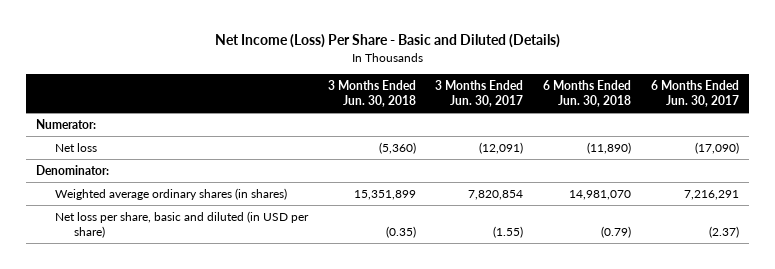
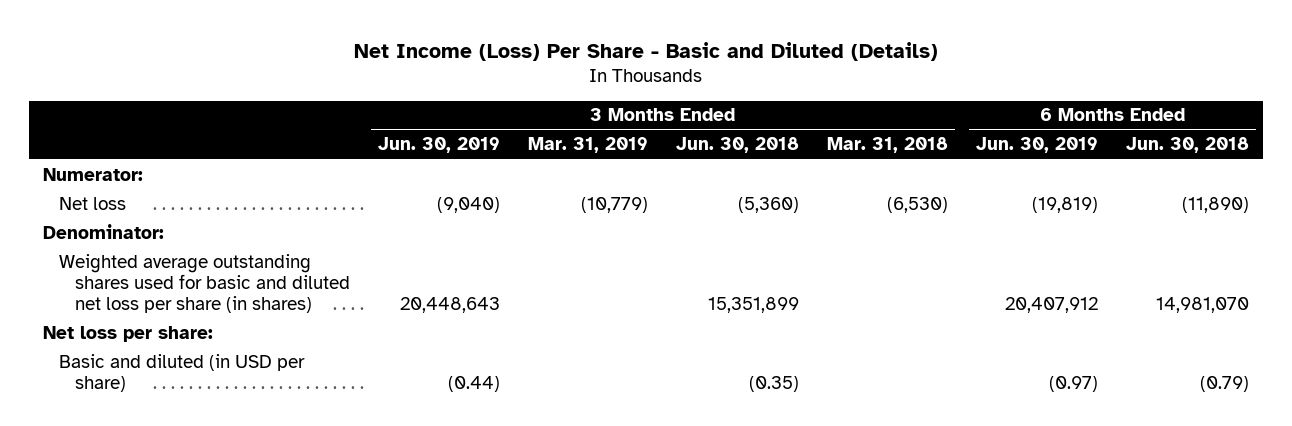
- | 3 Months Ended Jun. 30, 2018 | 3 Months Ended Jun. 30, 2017 | 6 Months Ended Jun. 30, 2018 | 6 Months Ended Jun. 30, 2017
+ | 3 Months Ended Jun. 30, 2019 | 3 Months Ended Mar. 31, 2019 | 3 Months Ended Jun. 30, 2018 | 3 Months Ended Mar. 31, 2018 | 6 Months Ended Jun. 30, 2019 | 6 Months Ended Jun. 30, 2018
- Weighted average ordinary shares (in shares) | 15,351,899 | 7,820,854 | 14,981,070 | 7,216,291
- Net loss per share, basic and diluted (in USD per share) | (0.35) | (1.55) | (0.79) | (2.37)
+ Weighted average outstanding shares used for basic and diluted net loss per share (in shares) | 20,448,643 | | 15,351,899 | | 20,407,912 | 14,981,070
+ Net loss per share:
+ Basic and diluted (in USD per share) | (0.44) | | (0.35) | | (0.97) | (0.79)

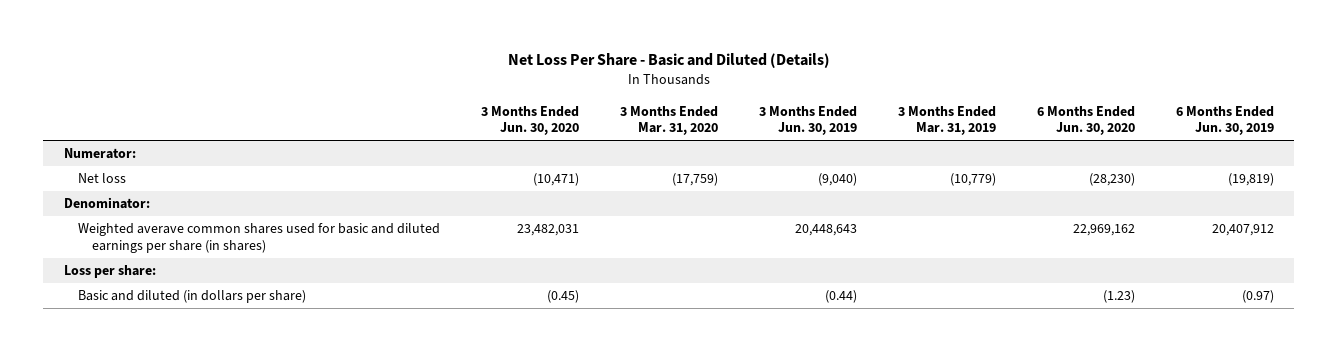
- Net Income (Loss) Per Share - Basic and Diluted (Details)
+ Net Loss Per Share - Basic and Diluted (Details)
- | 3 Months Ended Jun. 30, 2019 | 3 Months Ended Mar. 31, 2019 | 3 Months Ended Jun. 30, 2018 | 3 Months Ended Mar. 31, 2018 | 6 Months Ended Jun. 30, 2019 | 6 Months Ended Jun. 30, 2018
+ | 3 Months Ended Jun. 30, 2020 | 3 Months Ended Mar. 31, 2020 | 3 Months Ended Jun. 30, 2019 | 3 Months Ended Mar. 31, 2019 | 6 Months Ended Jun. 30, 2020 | 6 Months Ended Jun. 30, 2019
- Weighted average outstanding shares used for basic and diluted net loss per share (in shares) | 20,448,643 | | 15,351,899 | | 20,407,912 | 14,981,070
- Net loss per share:
- Basic and diluted (in USD per share) | (0.44) | | (0.35) | | (0.97) | (0.79)
+ Weighted averave common shares used for basic and diluted earnings per share (in shares) | 23,482,031 | | 20,448,643 | | 22,969,162 | 20,407,912
+ Loss per share:
+ Basic and diluted (in dollars per share) | (0.45) | | (0.44) | | (1.23) | (0.97)

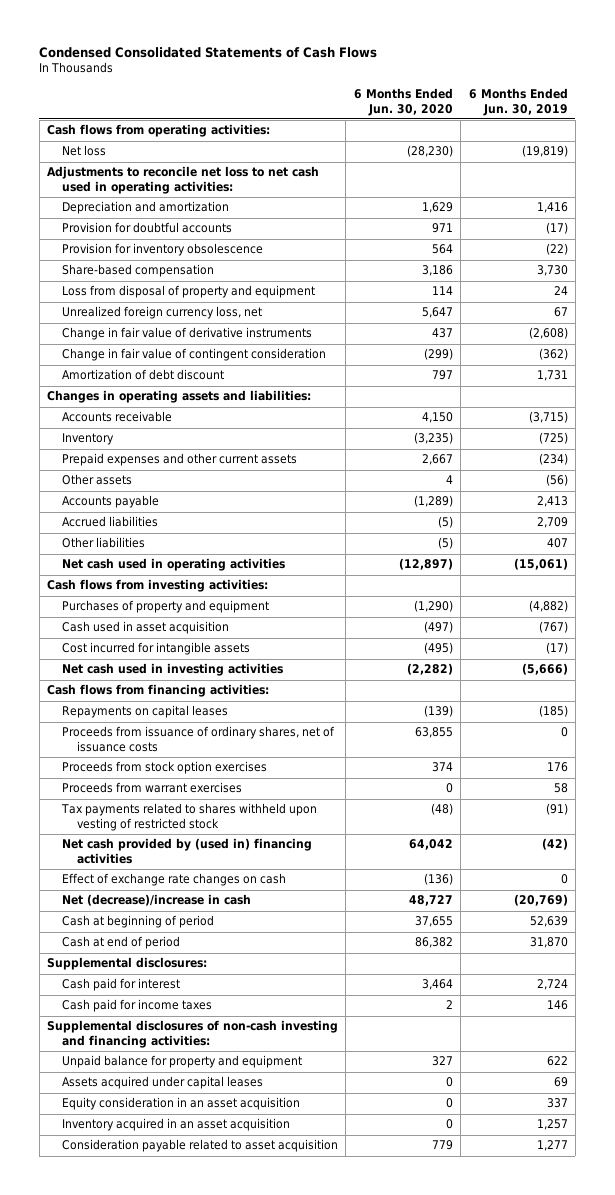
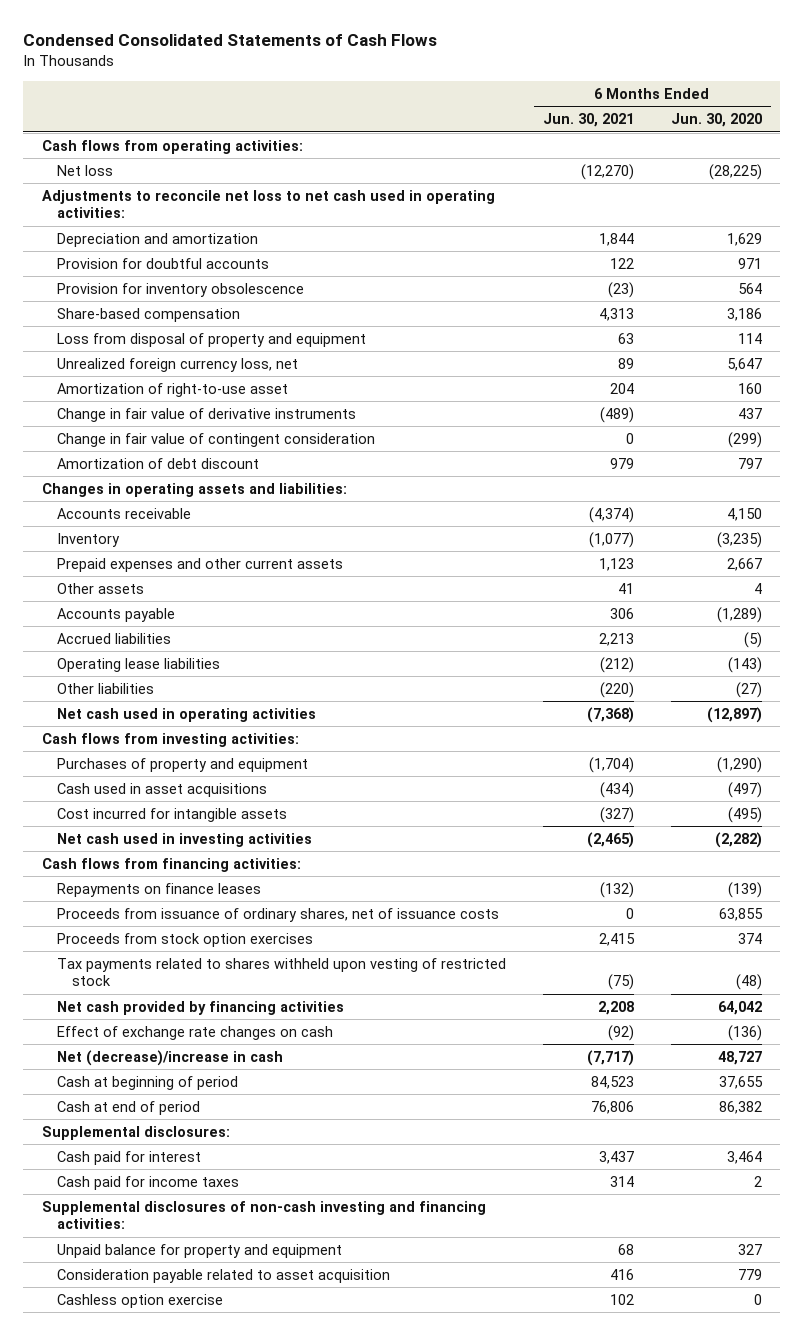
- | 6 Months Ended Jun. 30, 2020 | 6 Months Ended Jun. 30, 2019
+ | 6 Months Ended Jun. 30, 2021 | 6 Months Ended Jun. 30, 2020
- Net loss | (28,230) | (19,819)
+ Net loss | (12,270) | (28,225)
+ Amortization of right-to-use asset | 204 | 160
- Other liabilities | (5) | 407
+ Operating lease liabilities | (212) | (143)
+ Other liabilities | (220) | (27)
- Cash used in asset acquisition | (497) | (767)
+ Cash used in asset acquisitions | (434) | (497)
- Repayments on capital leases | (139) | (185)
+ Repayments on finance leases | (132) | (139)
- Proceeds from warrant exercises | 0 | 58
- Net cash provided by (used in) financing activities | 64,042 | (42)
+ Net cash provided by financing activities | 2,208 | 64,042
- Assets acquired under capital leases | 0 | 69
- Equity consideration in an asset acquisition | 0 | 337
- Inventory acquired in an asset acquisition | 0 | 1,257
+ Cashless option exercise | 102 | 0

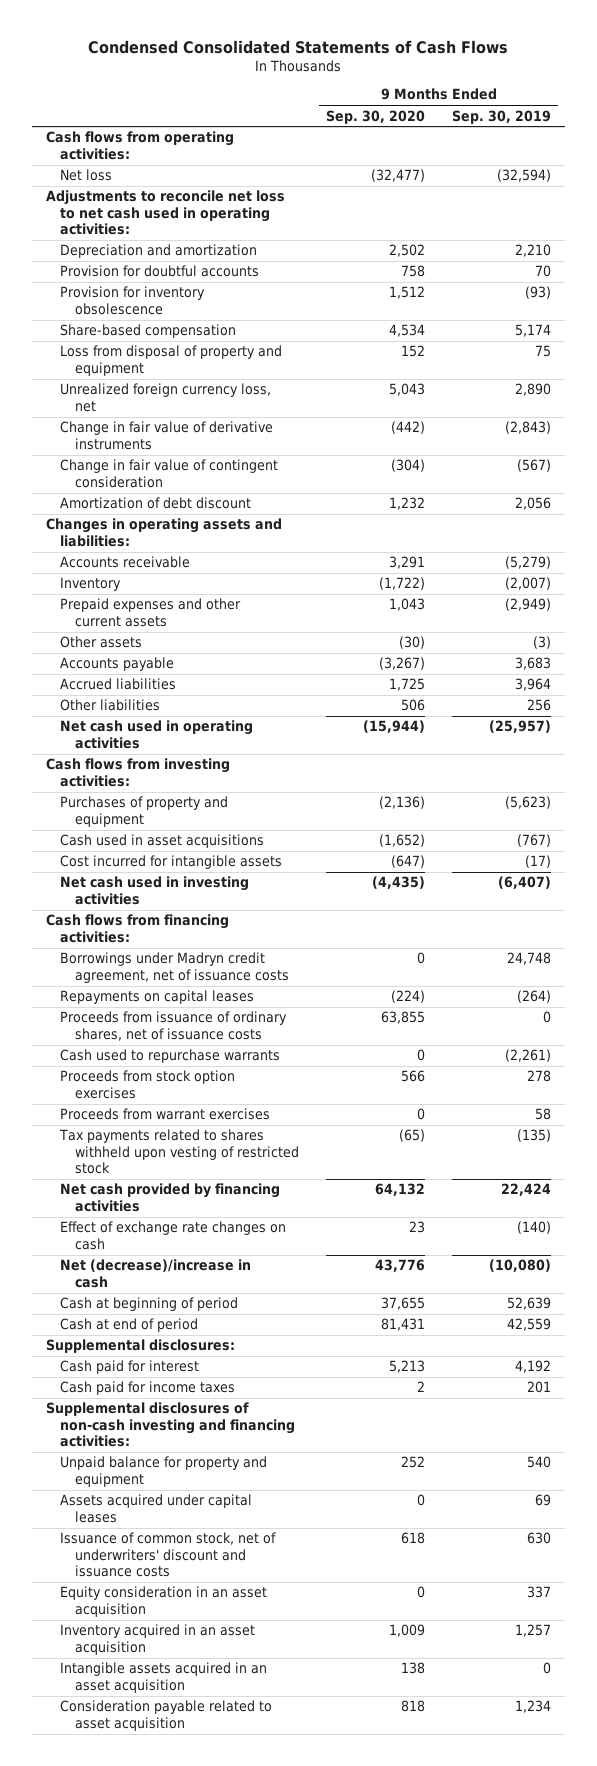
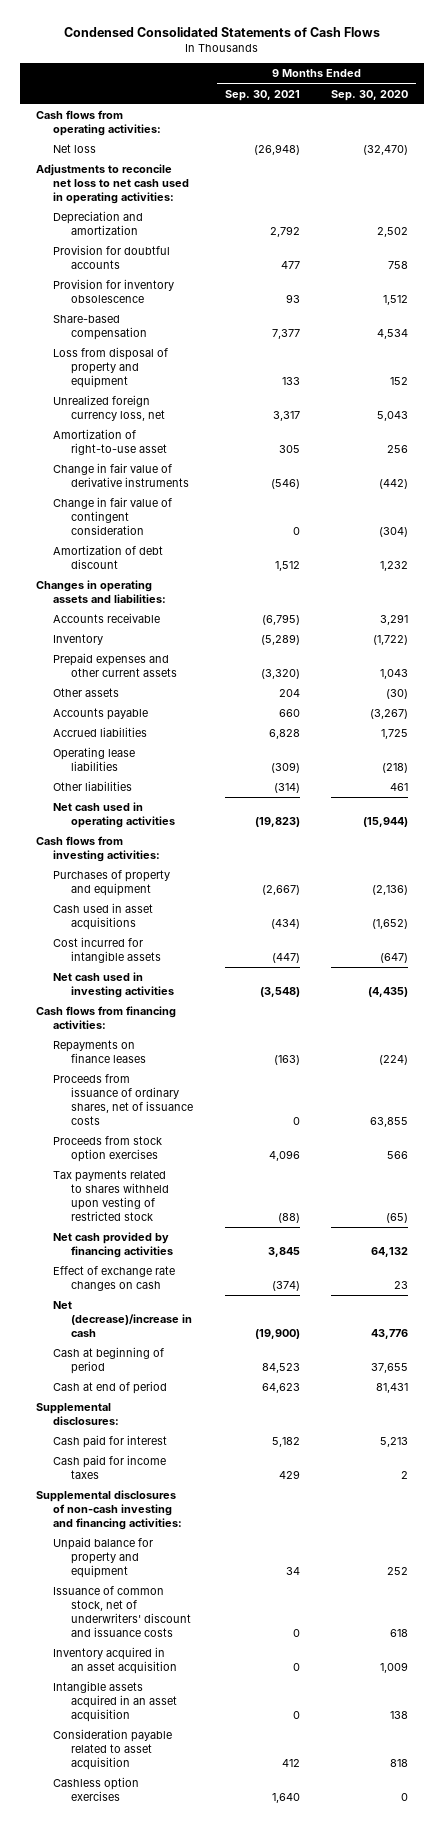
- | 9 Months Ended Sep. 30, 2020 | 9 Months Ended Sep. 30, 2019
+ | 9 Months Ended Sep. 30, 2021 | 9 Months Ended Sep. 30, 2020
- Net loss | (32,477) | (32,594)
+ Net loss | (26,948) | (32,470)
+ Amortization of right-to-use asset | 305 | 256
- Other liabilities | 506 | 256
+ Operating lease liabilities | (309) | (218)
+ Other liabilities | (314) | 461
- Borrowings under Madryn credit agreement, net of issuance costs | 0 | 24,748
- Repayments on capital leases | (224) | (264)
+ Repayments on finance leases | (163) | (224)
- Cash used to repurchase warrants | 0 | (2,261)
- Proceeds from warrant exercises | 0 | 58
- Assets acquired under capital leases | 0 | 69
- Equity consideration in an asset acquisition | 0 | 337
+ Cashless option exercises | 1,640 | 0

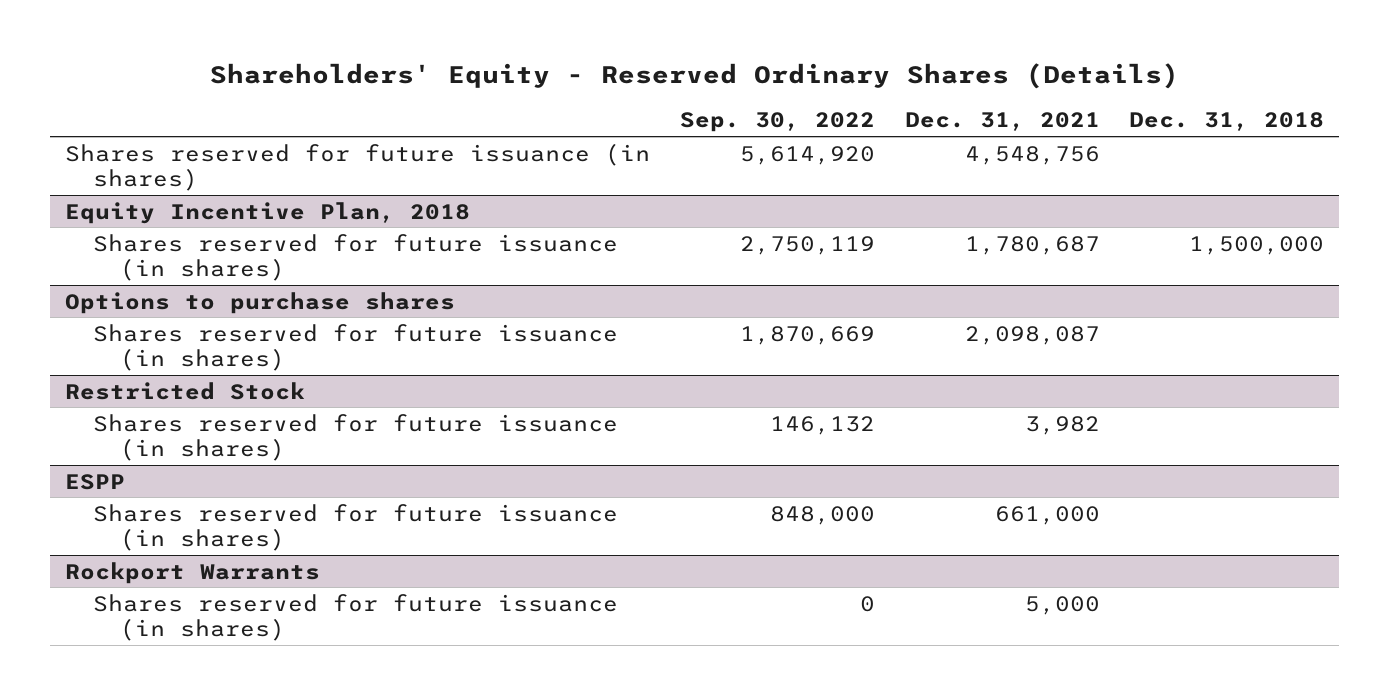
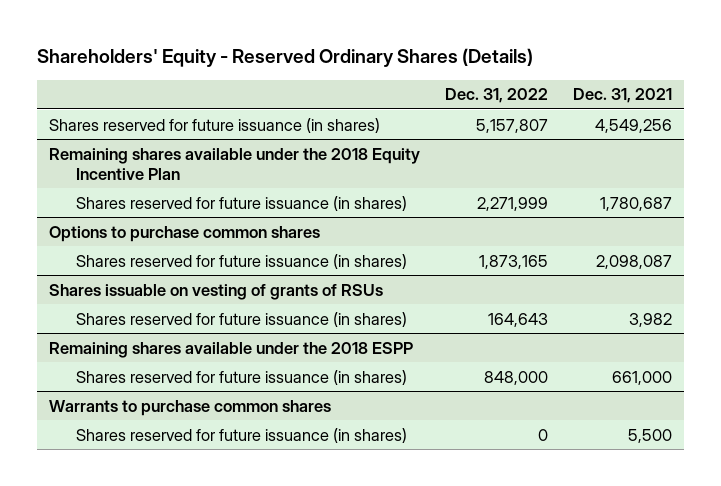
- | Sep. 30, 2022 | Dec. 31, 2021 | Dec. 31, 2018
+ | Dec. 31, 2022 | Dec. 31, 2021
- Shares reserved for future issuance (in shares) | 5,614,920 | 4,548,756 |
- Equity Incentive Plan, 2018
+ Shares reserved for future issuance (in shares) | 5,157,807 | 4,549,256
+ Remaining shares available under the 2018 Equity Incentive Plan
- Options to purchase shares
+ Options to purchase common shares
- Restricted Stock
+ Shares issuable on vesting of grants of RSUs
- ESPP
+ Remaining shares available under the 2018 ESPP
- Rockport Warrants
- Shares reserved for future issuance (in shares) | 0 | 5,000 |
+ Warrants to purchase common shares
+ Shares reserved for future issuance (in shares) | 0 | 5,500

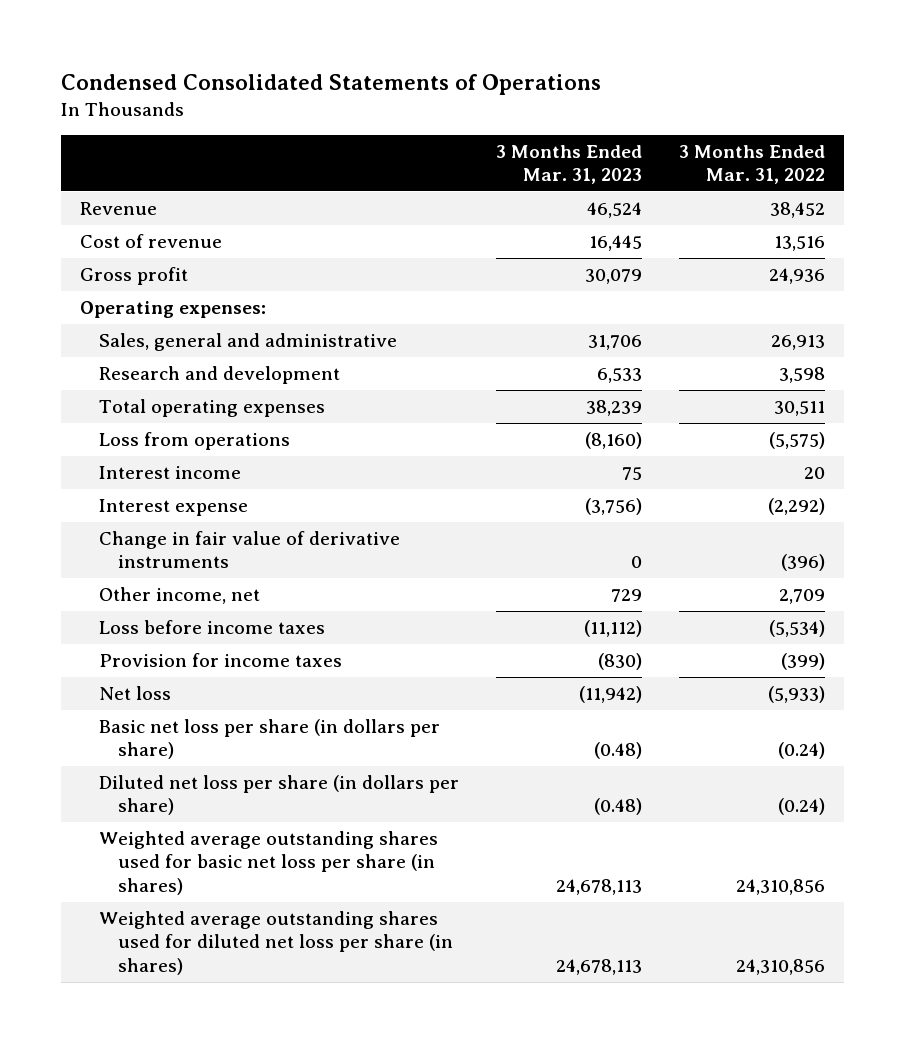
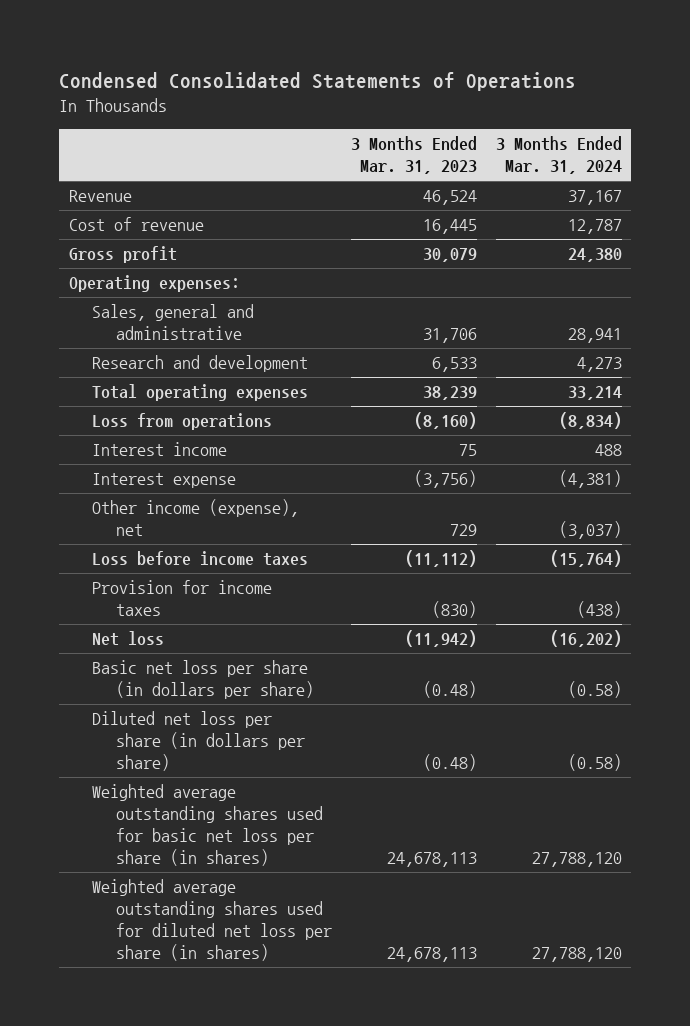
- | 3 Months Ended Mar. 31, 2023 | 3 Months Ended Mar. 31, 2022
+ | 3 Months Ended Mar. 31, 2023 | 3 Months Ended Mar. 31, 2024
- Change in fair value of derivative instruments | 0 | (396)
- Other income, net | 729 | 2,709
+ Other income (expense), net | 729 | (3,037)

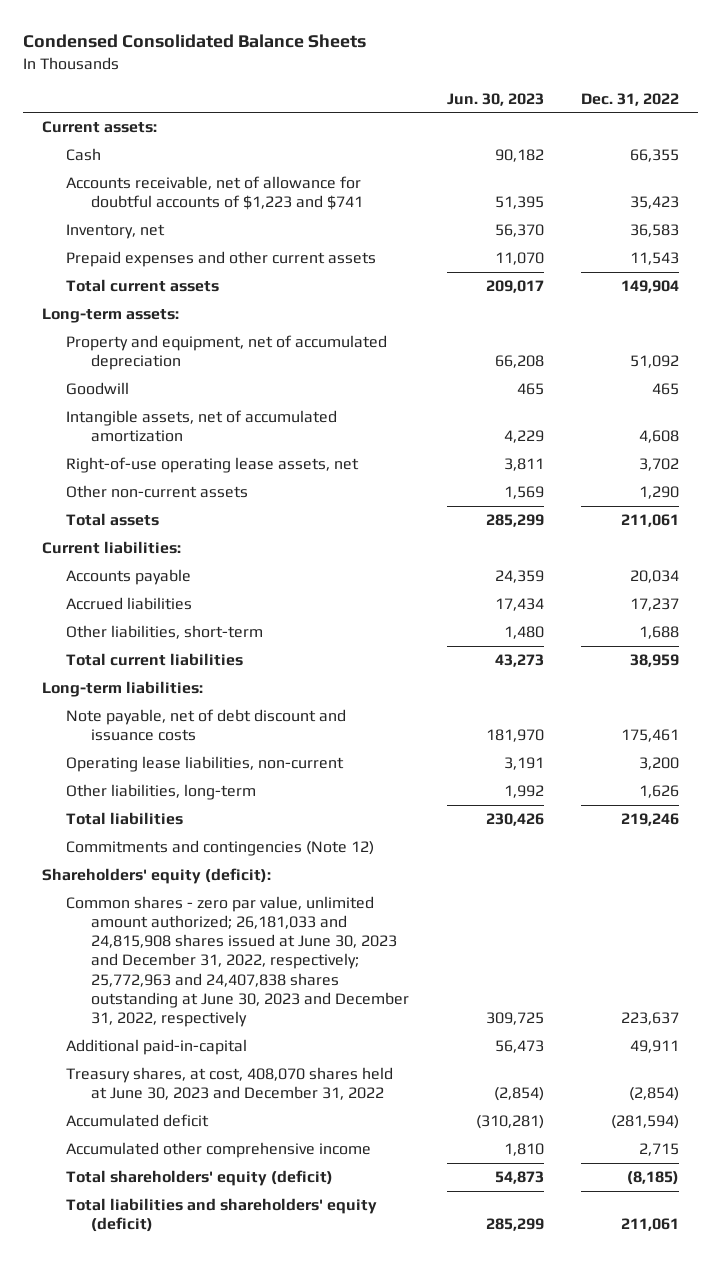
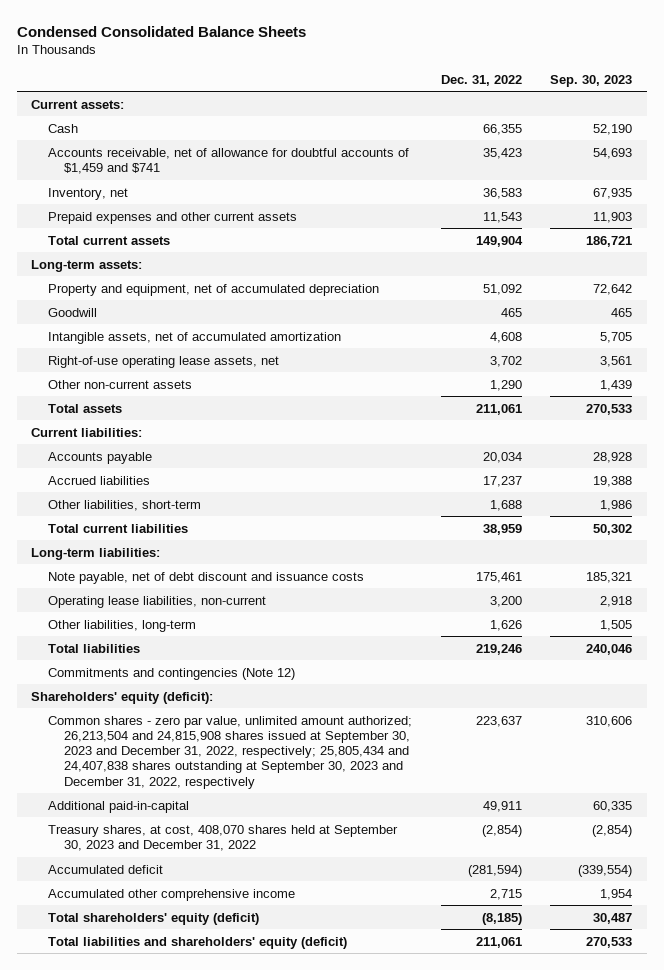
- | Jun. 30, 2023 | Dec. 31, 2022
+ | Dec. 31, 2022 | Sep. 30, 2023
- Accounts receivable, net of allowance for doubtful accounts of $1,223 and $741 | 51,395 | 35,423
+ Accounts receivable, net of allowance for doubtful accounts of $1,459 and $741 | 35,423 | 54,693
- Common shares - zero par value, unlimited amount authorized; 26,181,033 and 24,815,908 shares issued at June 30, 2023 and December 31, 2022, respectively; 25,772,963 and 24,407,838 shares outstanding at June 30, 2023 and December 31, 2022, respectively | 309,725 | 223,637
+ Common shares - zero par value, unlimited amount authorized; 26,213,504 and 24,815,908 shares issued at September 30, 2023 and December 31, 2022, respectively; 25,805,434 and 24,407,838 shares outstanding at September 30, 2023 and December 31, 2022, respectively | 223,637 | 310,606
- Treasury shares, at cost, 408,070 shares held at June 30, 2023 and December 31, 2022 | (2,854) | (2,854)
+ Treasury shares, at cost, 408,070 shares held at September 30, 2023 and December 31, 2022 | (2,854) | (2,854)

